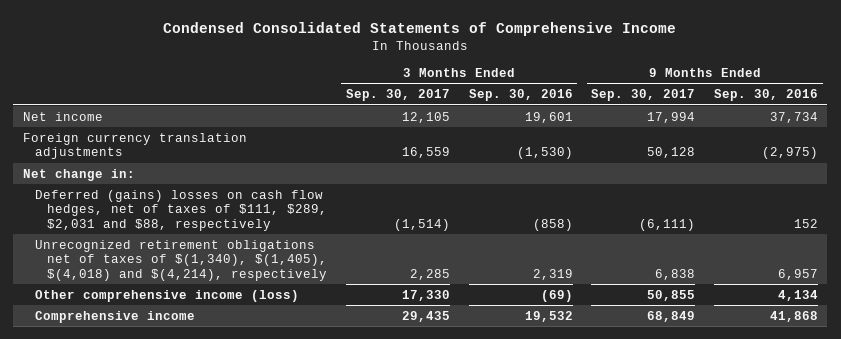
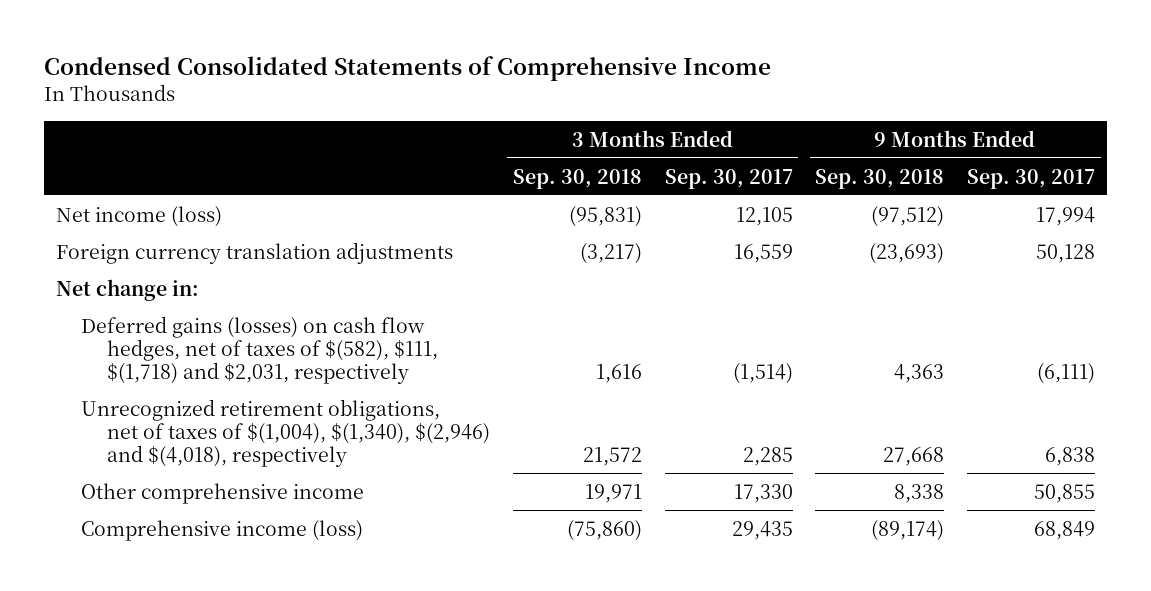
- | 3 Months Ended Sep. 30, 2017 | 3 Months Ended Sep. 30, 2016 | 9 Months Ended Sep. 30, 2017 | 9 Months Ended Sep. 30, 2016
+ | 3 Months Ended Sep. 30, 2018 | 3 Months Ended Sep. 30, 2017 | 9 Months Ended Sep. 30, 2018 | 9 Months Ended Sep. 30, 2017
- Net income | 12,105 | 19,601 | 17,994 | 37,734
+ Net income (loss) | (95,831) | 12,105 | (97,512) | 17,994
- Deferred (gains) losses on cash flow hedges, net of taxes of $111, $289, $2,031 and $88, respectively | (1,514) | (858) | (6,111) | 152
- Unrecognized retirement obligations net of taxes of $(1,340), $(1,405), $(4,018) and $(4,214), respectively | 2,285 | 2,319 | 6,838 | 6,957
- Other comprehensive income (loss) | 17,330 | (69) | 50,855 | 4,134
- Comprehensive income | 29,435 | 19,532 | 68,849 | 41,868
+ Deferred gains (losses) on cash flow hedges, net of taxes of $(582), $111, $(1,718) and $2,031, respectively | 1,616 | (1,514) | 4,363 | (6,111)
+ Unrecognized retirement obligations, net of taxes of $(1,004), $(1,340), $(2,946) and $(4,018), respectively | 21,572 | 2,285 | 27,668 | 6,838
+ Other comprehensive income | 19,971 | 17,330 | 8,338 | 50,855
+ Comprehensive income (loss) | (75,860) | 29,435 | (89,174) | 68,849

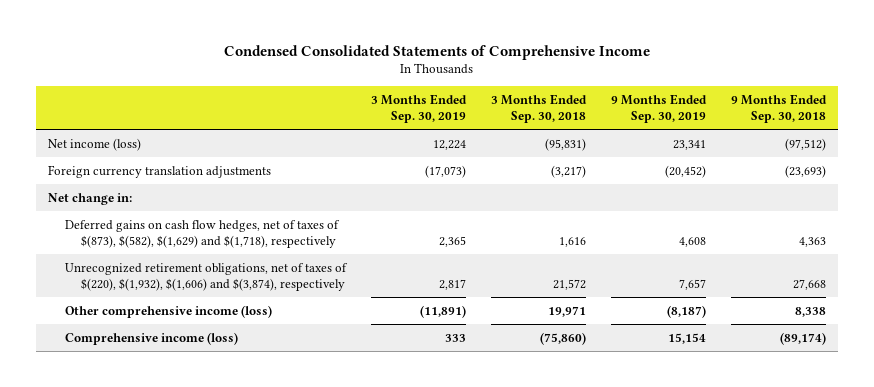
- | 3 Months Ended Sep. 30, 2018 | 3 Months Ended Sep. 30, 2017 | 9 Months Ended Sep. 30, 2018 | 9 Months Ended Sep. 30, 2017
+ | 3 Months Ended Sep. 30, 2019 | 3 Months Ended Sep. 30, 2018 | 9 Months Ended Sep. 30, 2019 | 9 Months Ended Sep. 30, 2018
- Deferred gains (losses) on cash flow hedges, net of taxes of $(582), $111, $(1,718) and $2,031, respectively | 1,616 | (1,514) | 4,363 | (6,111)
- Unrecognized retirement obligations, net of taxes of $(1,004), $(1,340), $(2,946) and $(4,018), respectively | 21,572 | 2,285 | 27,668 | 6,838
- Other comprehensive income | 19,971 | 17,330 | 8,338 | 50,855
+ Deferred gains on cash flow hedges, net of taxes of $(873), $(582), $(1,629) and $(1,718), respectively | 2,365 | 1,616 | 4,608 | 4,363
+ Unrecognized retirement obligations, net of taxes of $(220), $(1,932), $(1,606) and $(3,874), respectively | 2,817 | 21,572 | 7,657 | 27,668
+ Other comprehensive income (loss) | (11,891) | 19,971 | (8,187) | 8,338

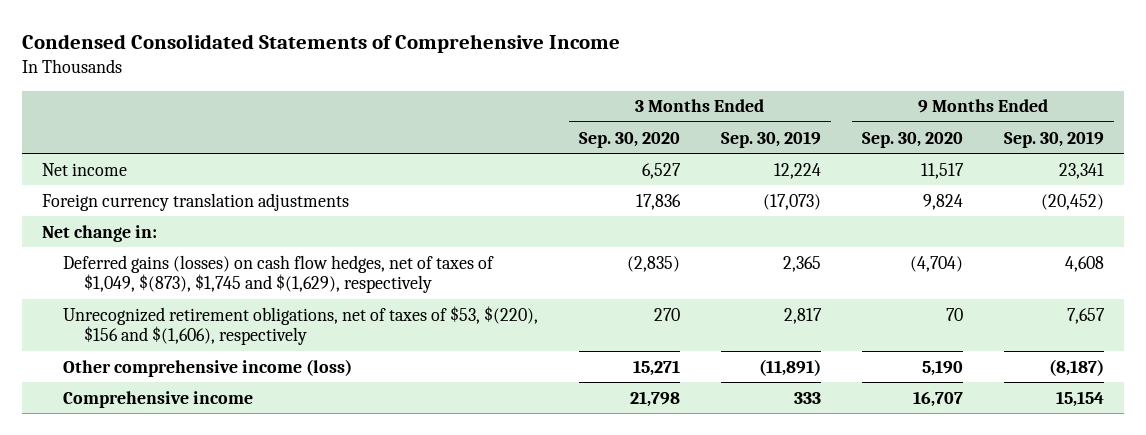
- | 3 Months Ended Sep. 30, 2019 | 3 Months Ended Sep. 30, 2018 | 9 Months Ended Sep. 30, 2019 | 9 Months Ended Sep. 30, 2018
+ | 3 Months Ended Sep. 30, 2020 | 3 Months Ended Sep. 30, 2019 | 9 Months Ended Sep. 30, 2020 | 9 Months Ended Sep. 30, 2019
- Net income (loss) | 12,224 | (95,831) | 23,341 | (97,512)
+ Net income | 6,527 | 12,224 | 11,517 | 23,341
- Deferred gains on cash flow hedges, net of taxes of $(873), $(582), $(1,629) and $(1,718), respectively | 2,365 | 1,616 | 4,608 | 4,363
- Unrecognized retirement obligations, net of taxes of $(220), $(1,932), $(1,606) and $(3,874), respectively | 2,817 | 21,572 | 7,657 | 27,668
+ Deferred gains (losses) on cash flow hedges, net of taxes of $1,049, $(873), $1,745 and $(1,629), respectively | (2,835) | 2,365 | (4,704) | 4,608
+ Unrecognized retirement obligations, net of taxes of $53, $(220), $156 and $(1,606), respectively | 270 | 2,817 | 70 | 7,657
- Comprehensive income (loss) | 333 | (75,860) | 15,154 | (89,174)
+ Comprehensive income | 21,798 | 333 | 16,707 | 15,154

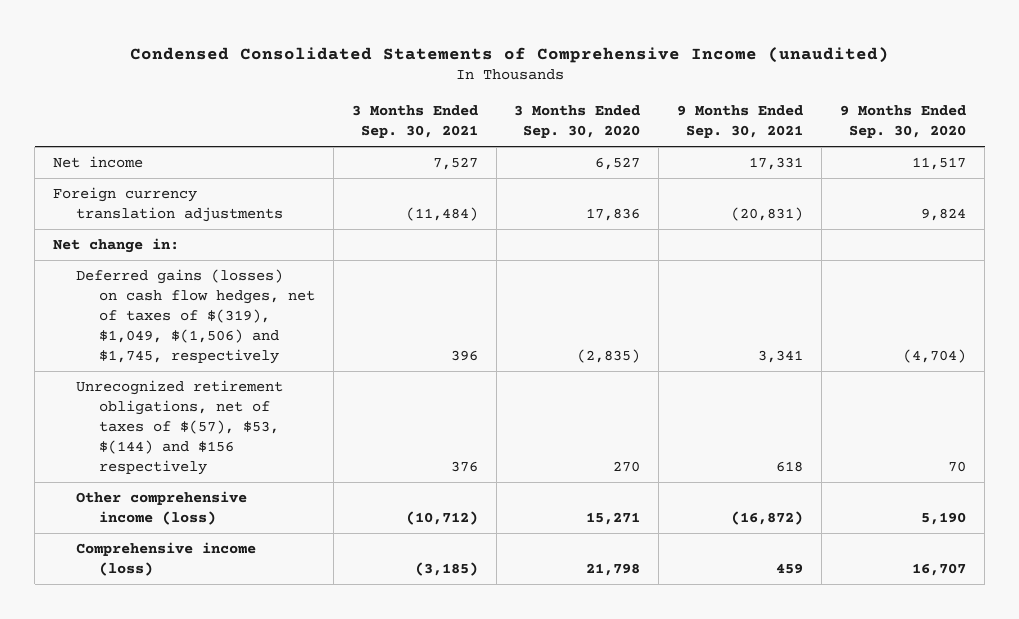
- Condensed Consolidated Statements of Comprehensive Income
+ Condensed Consolidated Statements of Comprehensive Income (unaudited)
- | 3 Months Ended Sep. 30, 2020 | 3 Months Ended Sep. 30, 2019 | 9 Months Ended Sep. 30, 2020 | 9 Months Ended Sep. 30, 2019
+ | 3 Months Ended Sep. 30, 2021 | 3 Months Ended Sep. 30, 2020 | 9 Months Ended Sep. 30, 2021 | 9 Months Ended Sep. 30, 2020
- Deferred gains (losses) on cash flow hedges, net of taxes of $1,049, $(873), $1,745 and $(1,629), respectively | (2,835) | 2,365 | (4,704) | 4,608
- Unrecognized retirement obligations, net of taxes of $53, $(220), $156 and $(1,606), respectively | 270 | 2,817 | 70 | 7,657
+ Deferred gains (losses) on cash flow hedges, net of taxes of $(319), $1,049, $(1,506) and $1,745, respectively | 396 | (2,835) | 3,341 | (4,704)
+ Unrecognized retirement obligations, net of taxes of $(57), $53, $(144) and $156 respectively | 376 | 270 | 618 | 70
- Comprehensive income | 21,798 | 333 | 16,707 | 15,154
+ Comprehensive income (loss) | (3,185) | 21,798 | 459 | 16,707

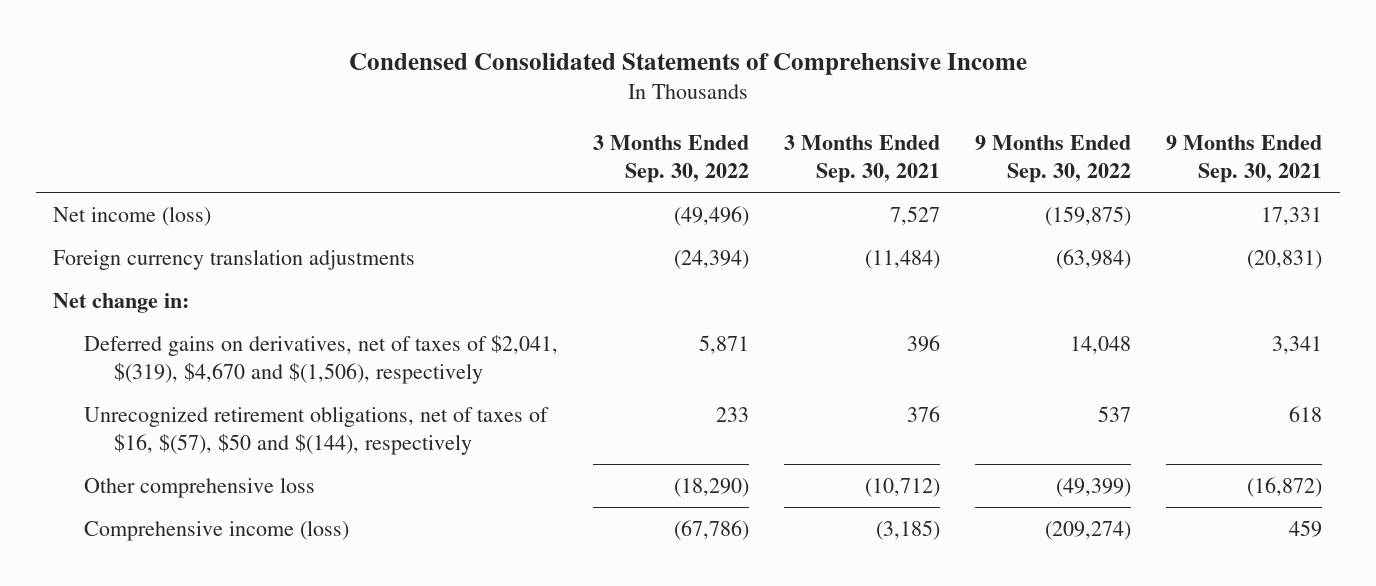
- Condensed Consolidated Statements of Comprehensive Income (unaudited)
+ Condensed Consolidated Statements of Comprehensive Income
- | 3 Months Ended Sep. 30, 2021 | 3 Months Ended Sep. 30, 2020 | 9 Months Ended Sep. 30, 2021 | 9 Months Ended Sep. 30, 2020
+ | 3 Months Ended Sep. 30, 2022 | 3 Months Ended Sep. 30, 2021 | 9 Months Ended Sep. 30, 2022 | 9 Months Ended Sep. 30, 2021
- Net income | 7,527 | 6,527 | 17,331 | 11,517
+ Net income (loss) | (49,496) | 7,527 | (159,875) | 17,331
- Deferred gains (losses) on cash flow hedges, net of taxes of $(319), $1,049, $(1,506) and $1,745, respectively | 396 | (2,835) | 3,341 | (4,704)
- Unrecognized retirement obligations, net of taxes of $(57), $53, $(144) and $156 respectively | 376 | 270 | 618 | 70
- Other comprehensive income (loss) | (10,712) | 15,271 | (16,872) | 5,190
+ Deferred gains on derivatives, net of taxes of $2,041, $(319), $4,670 and $(1,506), respectively | 5,871 | 396 | 14,048 | 3,341
+ Unrecognized retirement obligations, net of taxes of $16, $(57), $50 and $(144), respectively | 233 | 376 | 537 | 618
+ Other comprehensive loss | (18,290) | (10,712) | (49,399) | (16,872)

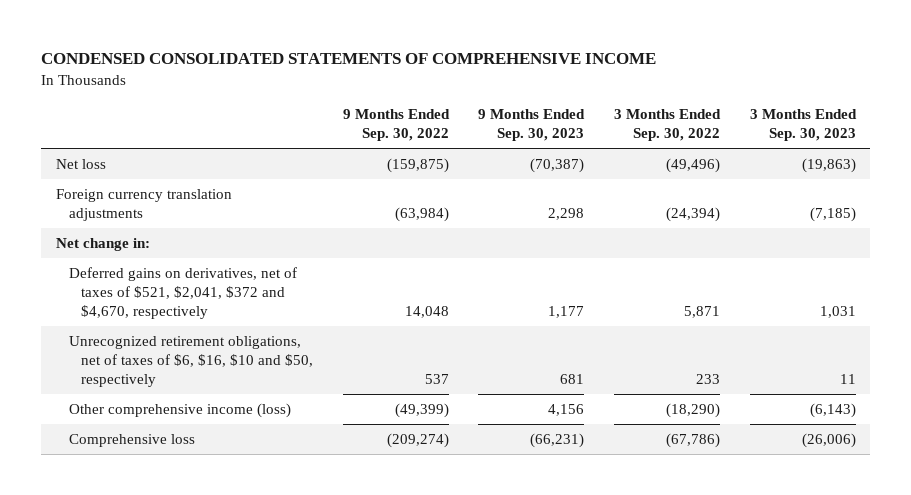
- Condensed Consolidated Statements of Comprehensive Income
+ CONDENSED CONSOLIDATED STATEMENTS OF COMPREHENSIVE INCOME
- | 3 Months Ended Sep. 30, 2022 | 3 Months Ended Sep. 30, 2021 | 9 Months Ended Sep. 30, 2022 | 9 Months Ended Sep. 30, 2021
+ | 9 Months Ended Sep. 30, 2022 | 9 Months Ended Sep. 30, 2023 | 3 Months Ended Sep. 30, 2022 | 3 Months Ended Sep. 30, 2023
- Net income (loss) | (49,496) | 7,527 | (159,875) | 17,331
+ Net loss | (159,875) | (70,387) | (49,496) | (19,863)
- Deferred gains on derivatives, net of taxes of $2,041, $(319), $4,670 and $(1,506), respectively | 5,871 | 396 | 14,048 | 3,341
- Unrecognized retirement obligations, net of taxes of $16, $(57), $50 and $(144), respectively | 233 | 376 | 537 | 618
- Other comprehensive loss | (18,290) | (10,712) | (49,399) | (16,872)
- Comprehensive income (loss) | (67,786) | (3,185) | (209,274) | 459
+ Deferred gains on derivatives, net of taxes of $521, $2,041, $372 and $4,670, respectively | 14,048 | 1,177 | 5,871 | 1,031
+ Unrecognized retirement obligations, net of taxes of $6, $16, $10 and $50, respectively | 537 | 681 | 233 | 11
+ Other comprehensive income (loss) | (49,399) | 4,156 | (18,290) | (6,143)
+ Comprehensive loss | (209,274) | (66,231) | (67,786) | (26,006)

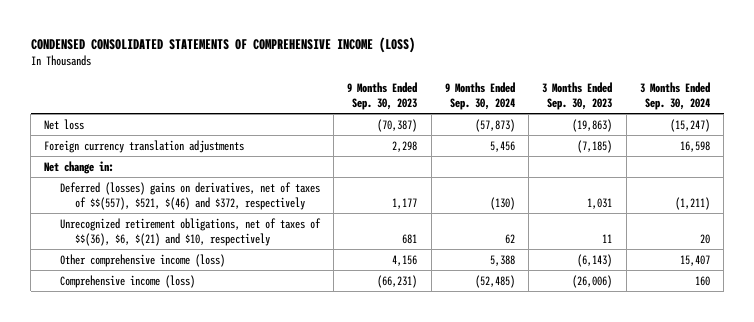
- CONDENSED CONSOLIDATED STATEMENTS OF COMPREHENSIVE INCOME
+ CONDENSED CONSOLIDATED STATEMENTS OF COMPREHENSIVE INCOME (LOSS)
- | 9 Months Ended Sep. 30, 2022 | 9 Months Ended Sep. 30, 2023 | 3 Months Ended Sep. 30, 2022 | 3 Months Ended Sep. 30, 2023
+ | 9 Months Ended Sep. 30, 2023 | 9 Months Ended Sep. 30, 2024 | 3 Months Ended Sep. 30, 2023 | 3 Months Ended Sep. 30, 2024
- Deferred gains on derivatives, net of taxes of $521, $2,041, $372 and $4,670, respectively | 14,048 | 1,177 | 5,871 | 1,031
- Unrecognized retirement obligations, net of taxes of $6, $16, $10 and $50, respectively | 537 | 681 | 233 | 11
+ Deferred (losses) gains on derivatives, net of taxes of $$(557), $521, $(46) and $372, respectively | 1,177 | (130) | 1,031 | (1,211)
+ Unrecognized retirement obligations, net of taxes of $$(36), $6, $(21) and $10, respectively | 681 | 62 | 11 | 20
- Comprehensive loss | (209,274) | (66,231) | (67,786) | (26,006)
+ Comprehensive income (loss) | (66,231) | (52,485) | (26,006) | 160

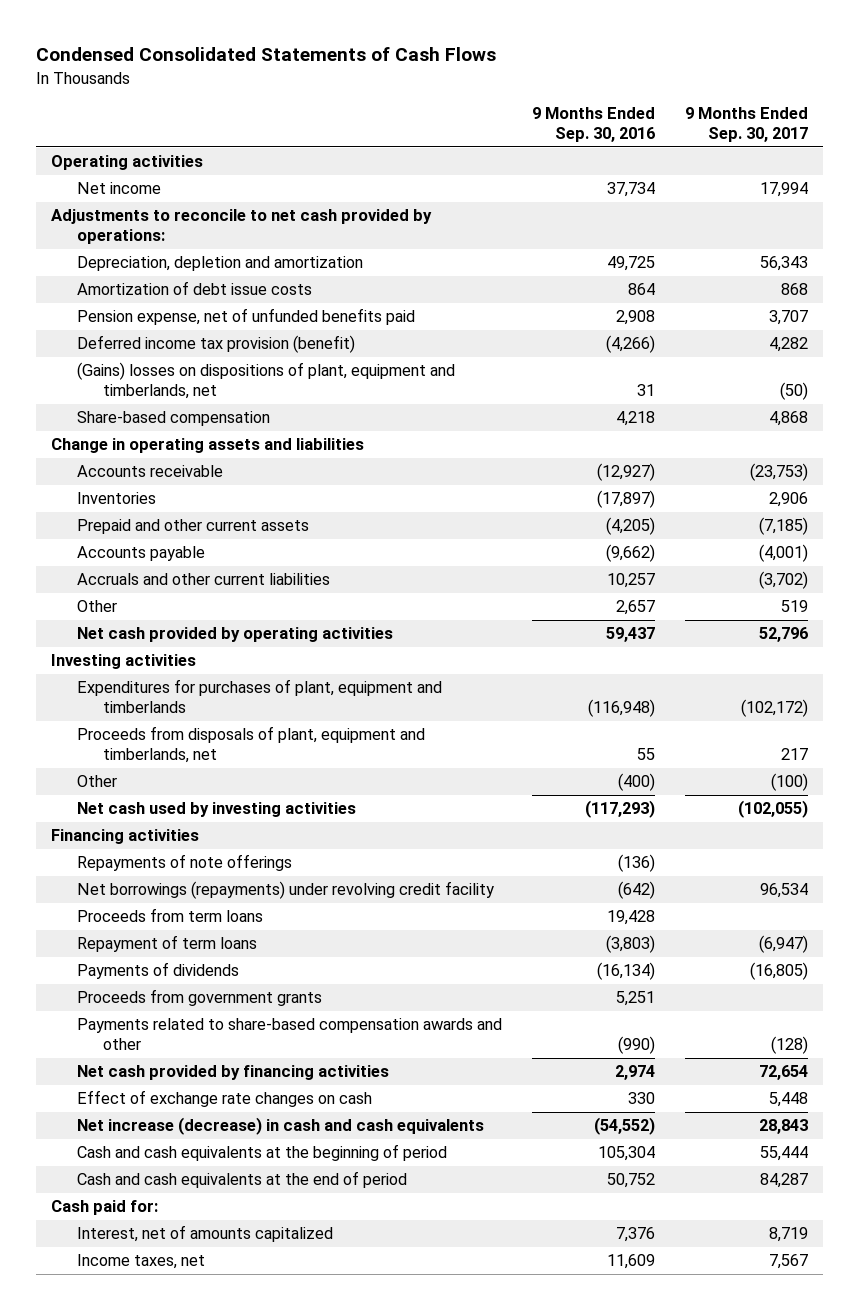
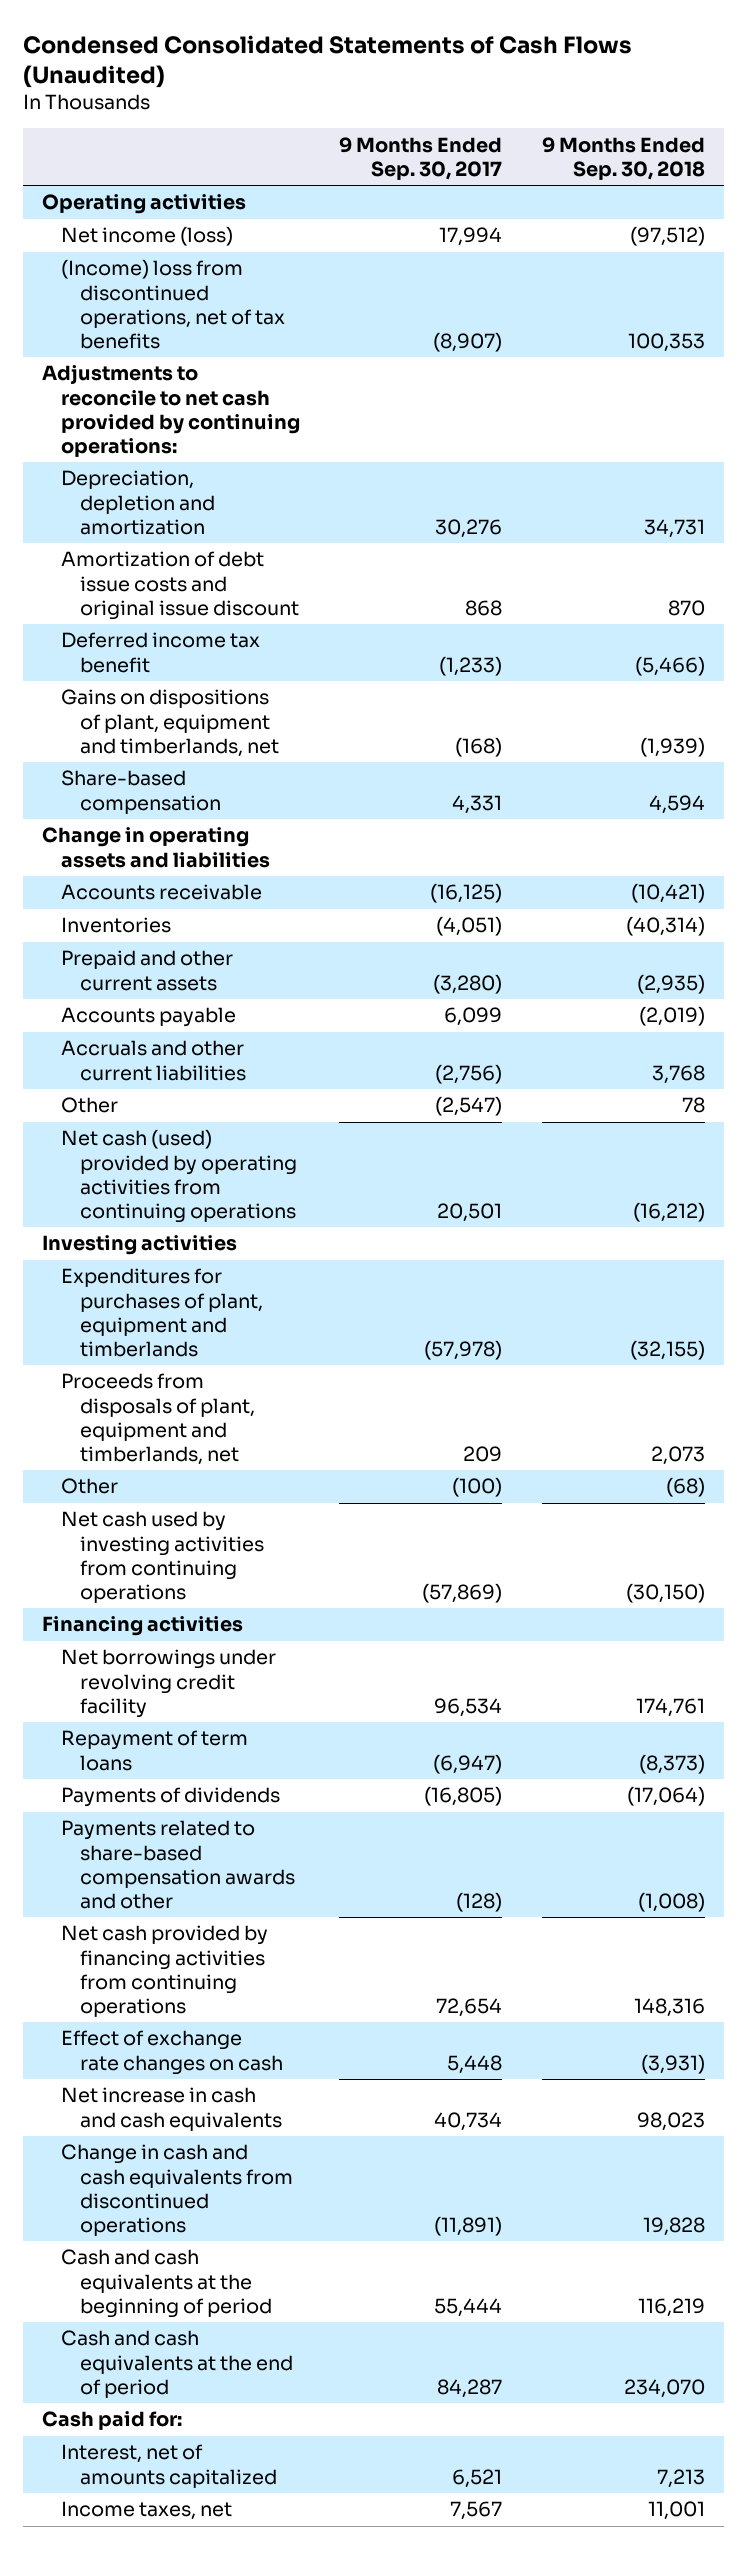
- Condensed Consolidated Statements of Cash Flows
+ Condensed Consolidated Statements of Cash Flows (Unaudited)
- | 9 Months Ended Sep. 30, 2016 | 9 Months Ended Sep. 30, 2017
+ | 9 Months Ended Sep. 30, 2017 | 9 Months Ended Sep. 30, 2018
- Net income | 37,734 | 17,994
- Adjustments to reconcile to net cash provided by operations:
- Depreciation, depletion and amortization | 49,725 | 56,343
- Amortization of debt issue costs | 864 | 868
- Pension expense, net of unfunded benefits paid | 2,908 | 3,707
- Deferred income tax provision (benefit) | (4,266) | 4,282
- (Gains) losses on dispositions of plant, equipment and timberlands, net | 31 | (50)
- Share-based compensation | 4,218 | 4,868
+ Net income (loss) | 17,994 | (97,512)
+ (Income) loss from discontinued operations, net of tax benefits | (8,907) | 100,353
+ Adjustments to reconcile to net cash provided by continuing operations:
+ Depreciation, depletion and amortization | 30,276 | 34,731
+ Amortization of debt issue costs and original issue discount | 868 | 870
+ Deferred income tax benefit | (1,233) | (5,466)
+ Gains on dispositions of plant, equipment and timberlands, net | (168) | (1,939)
+ Share-based compensation | 4,331 | 4,594
- Accounts receivable | (12,927) | (23,753)
- Inventories | (17,897) | 2,906
- Prepaid and other current assets | (4,205) | (7,185)
- Accounts payable | (9,662) | (4,001)
- Accruals and other current liabilities | 10,257 | (3,702)
- Other | 2,657 | 519
- Net cash provided by operating activities | 59,437 | 52,796
+ Accounts receivable | (16,125) | (10,421)
+ Inventories | (4,051) | (40,314)
+ Prepaid and other current assets | (3,280) | (2,935)
+ Accounts payable | 6,099 | (2,019)
+ Accruals and other current liabilities | (2,756) | 3,768
+ Other | (2,547) | 78
+ Net cash (used) provided by operating activities from continuing operations | 20,501 | (16,212)
- Expenditures for purchases of plant, equipment and timberlands | (116,948) | (102,172)
- Proceeds from disposals of plant, equipment and timberlands, net | 55 | 217
+ Expenditures for purchases of plant, equipment and timberlands | (57,978) | (32,155)
+ Proceeds from disposals of plant, equipment and timberlands, net | 209 | 2,073
- Net cash used by investing activities | (117,293) | (102,055)
+ Net cash used by investing activities from continuing operations | (57,869) | (30,150)
- Repayments of note offerings | (136) |
- Net borrowings (repayments) under revolving credit facility | (642) | 96,534
- Proceeds from term loans | 19,428 |
+ Net borrowings under revolving credit facility | 96,534 | 174,761
- Proceeds from government grants | 5,251 |
- Net cash provided by financing activities | 2,974 | 72,654
+ Net cash provided by financing activities from continuing operations | 72,654 | 148,316
- Net increase (decrease) in cash and cash equivalents | (54,552) | 28,843
+ Net increase in cash and cash equivalents | 40,734 | 98,023
+ Change in cash and cash equivalents from discontinued operations | (11,891) | 19,828
- Interest, net of amounts capitalized | 7,376 | 8,719
+ Interest, net of amounts capitalized | 6,521 | 7,213

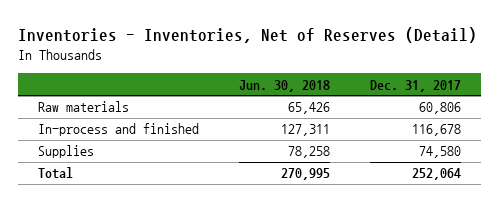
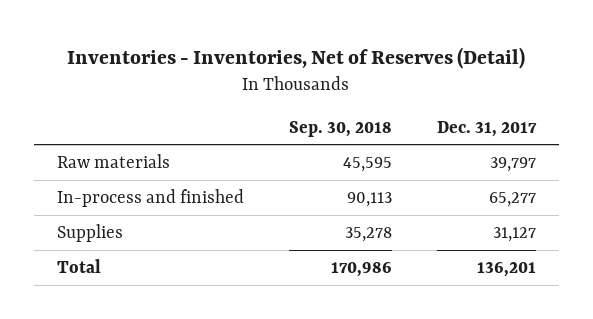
- | Jun. 30, 2018 | Dec. 31, 2017
+ | Sep. 30, 2018 | Dec. 31, 2017
- Raw materials | 65,426 | 60,806
- In-process and finished | 127,311 | 116,678
- Supplies | 78,258 | 74,580
- Total | 270,995 | 252,064
+ Raw materials | 45,595 | 39,797
+ In-process and finished | 90,113 | 65,277
+ Supplies | 35,278 | 31,127
+ Total | 170,986 | 136,201

